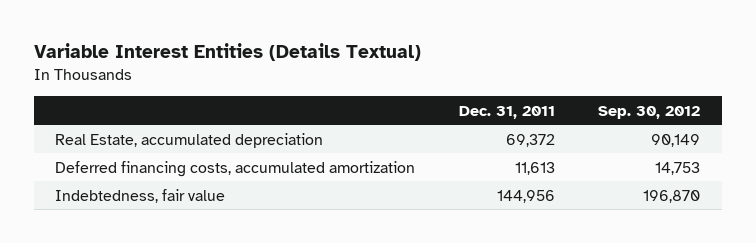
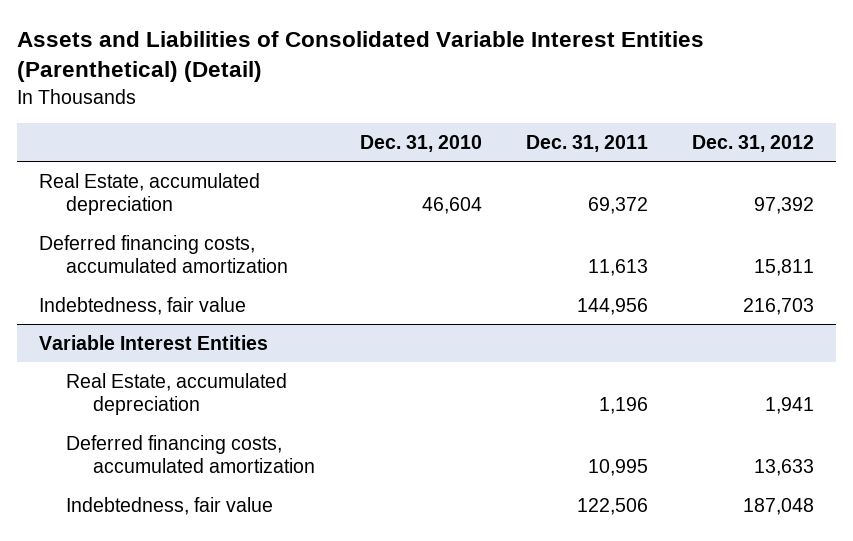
- Variable Interest Entities (Details Textual)
+ Assets and Liabilities of Consolidated Variable Interest Entities (Parenthetical) (Detail)
- | Dec. 31, 2011 | Sep. 30, 2012
+ | Dec. 31, 2010 | Dec. 31, 2011 | Dec. 31, 2012
+ Variable Interest Entities
+ Real Estate, accumulated depreciation | | 1,196 | 1,941
+ Deferred financing costs, accumulated amortization | | 10,995 | 13,633
+ Indebtedness, fair value | | 122,506 | 187,048

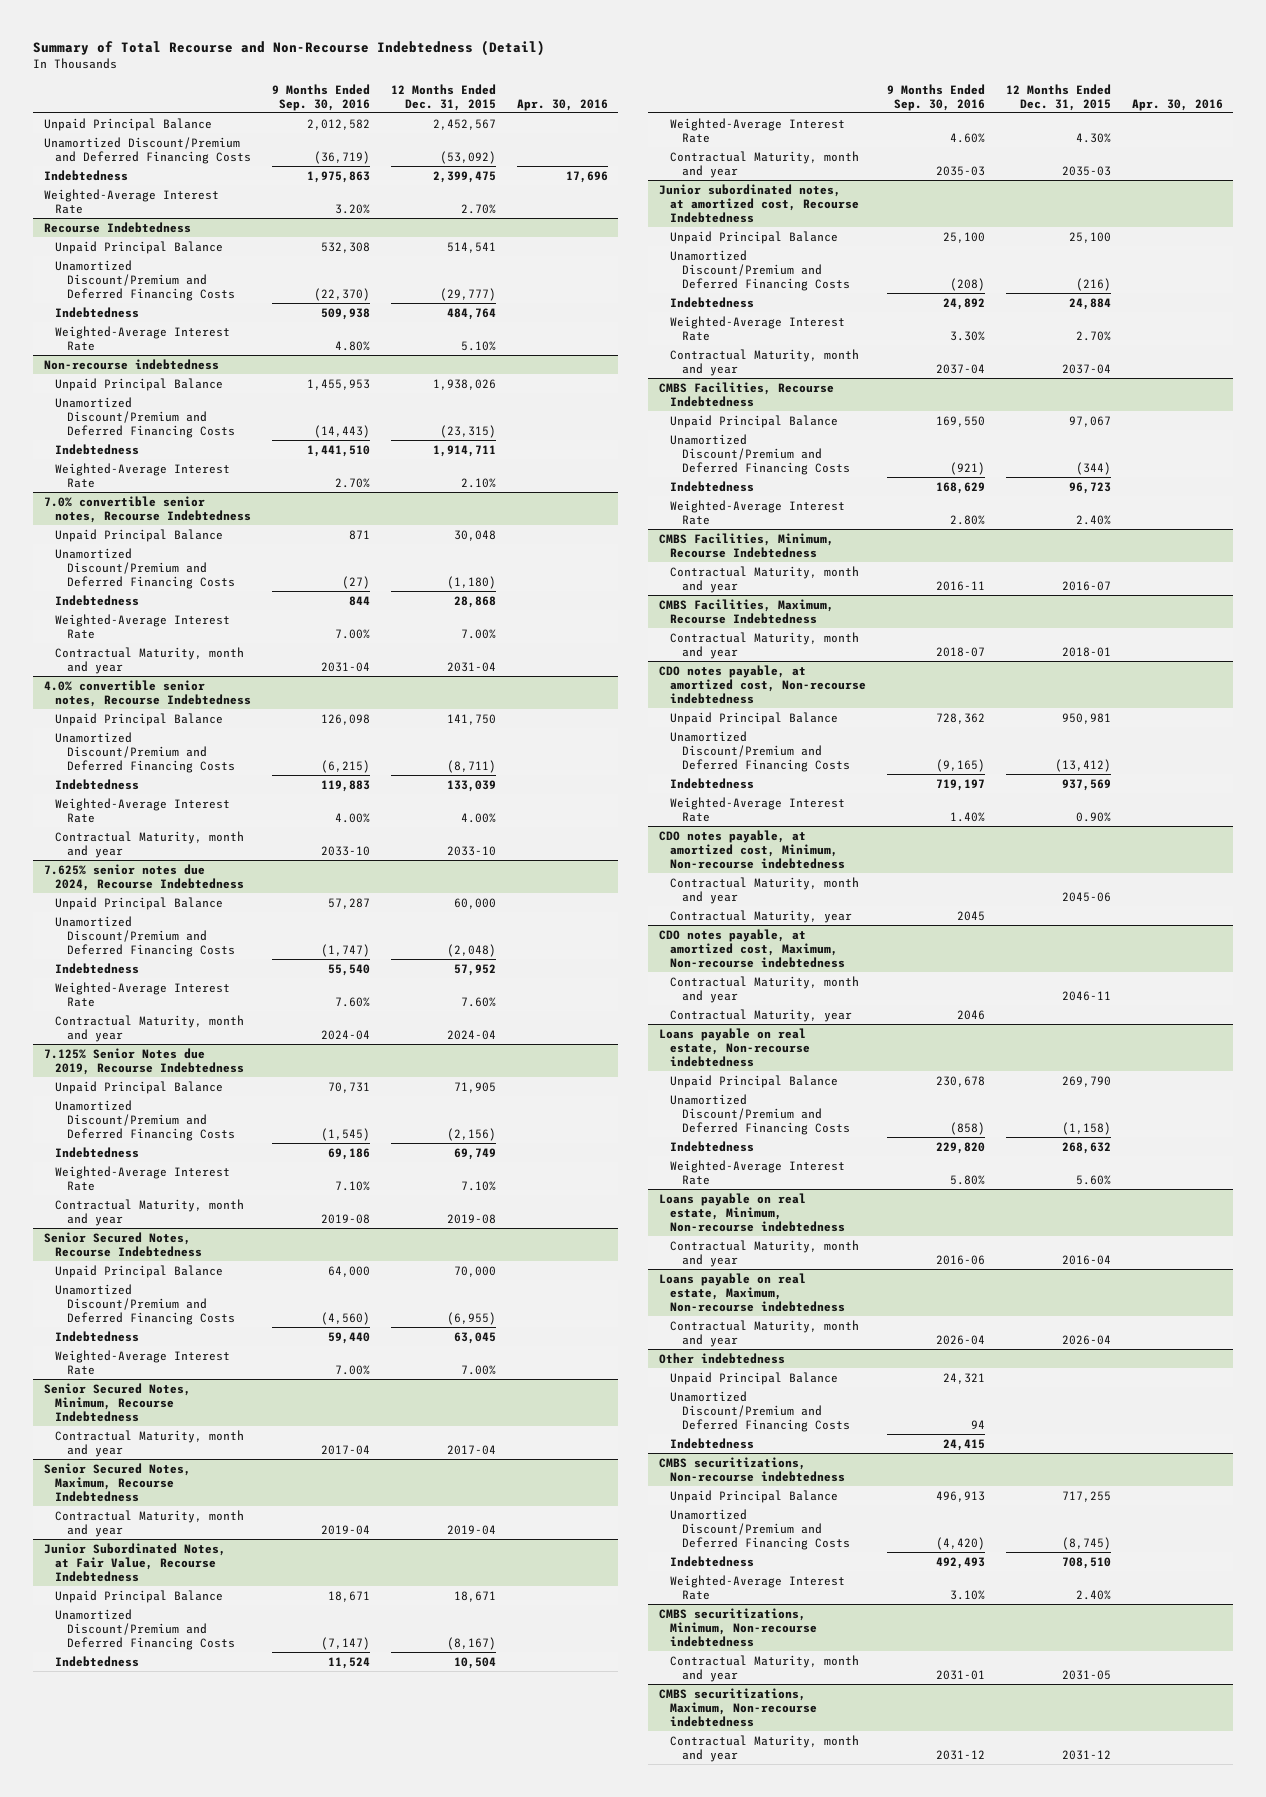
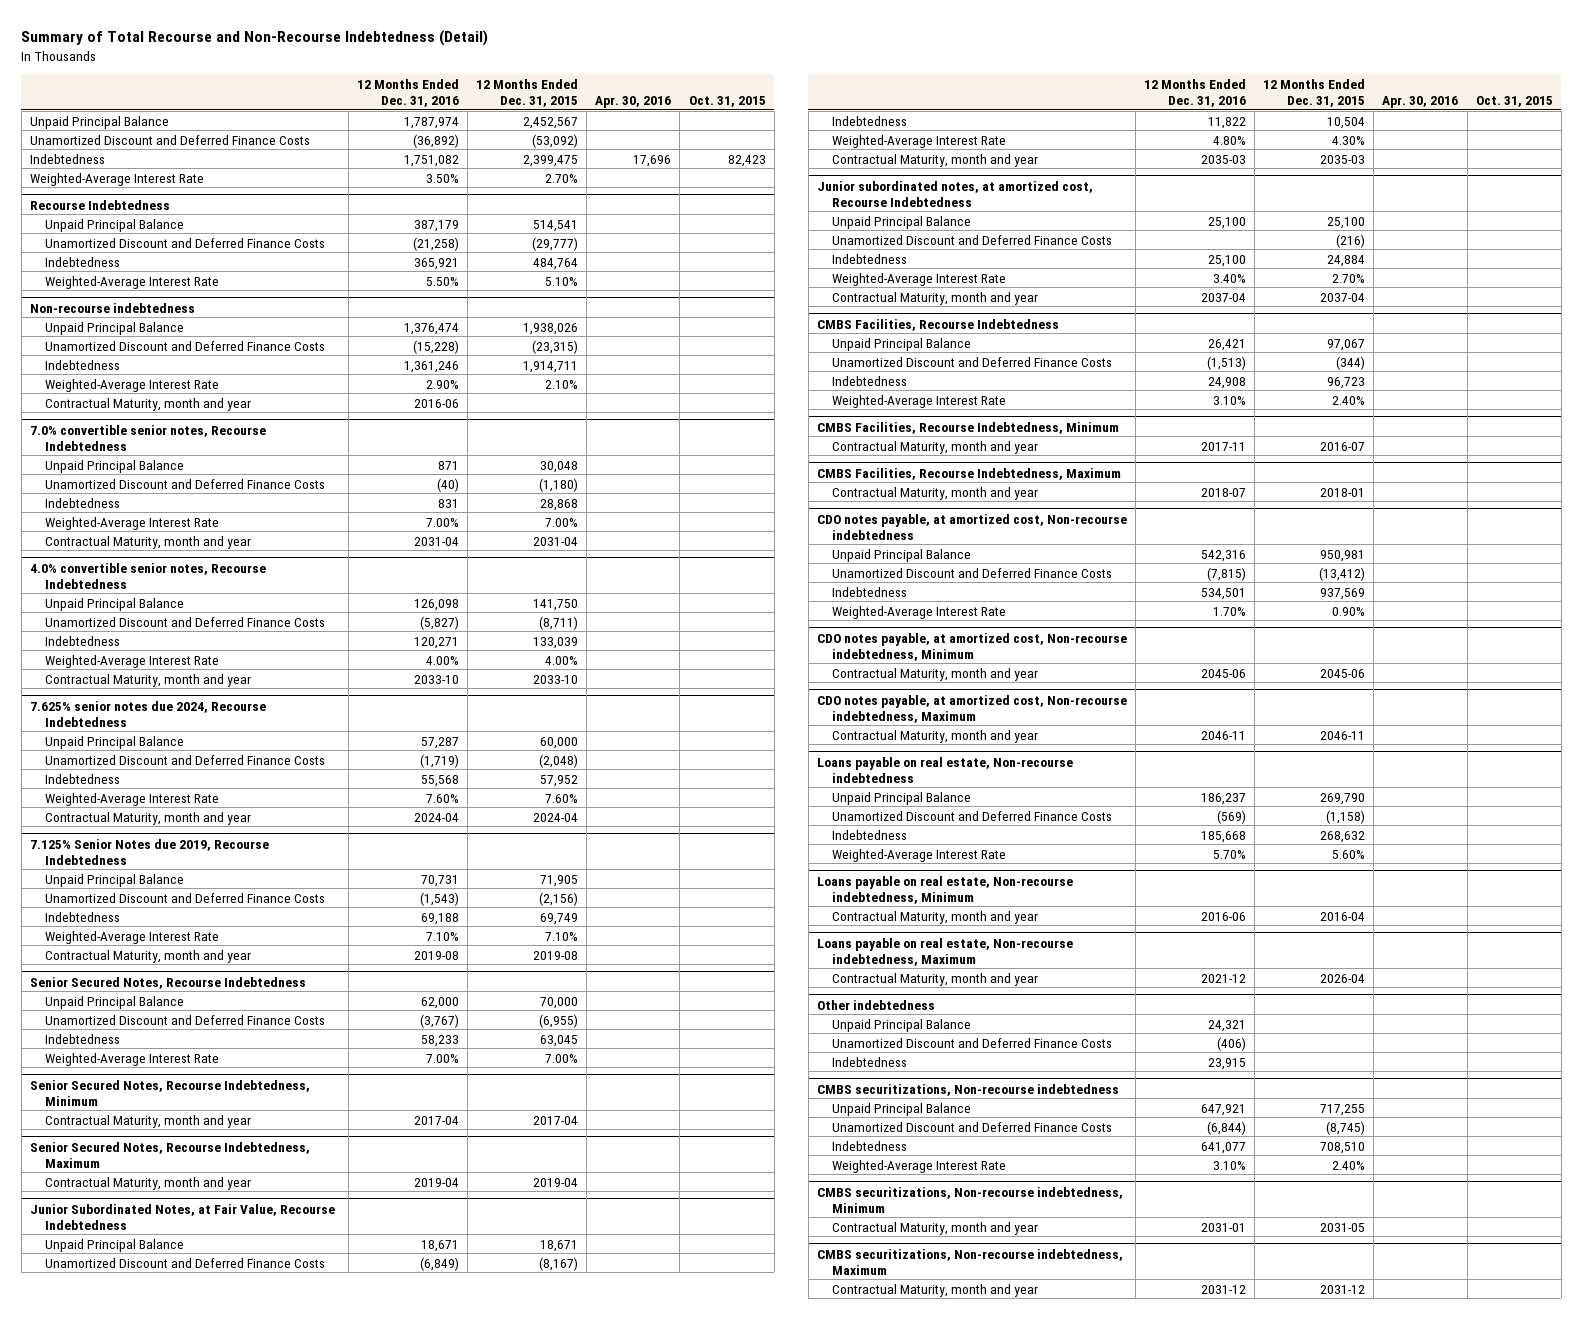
- | 9 Months Ended Sep. 30, 2016 | 12 Months Ended Dec. 31, 2015 | Apr. 30, 2016
+ | 12 Months Ended Dec. 31, 2016 | 12 Months Ended Dec. 31, 2015 | Apr. 30, 2016 | Oct. 31, 2015
- Unamortized Discount/Premium and Deferred Financing Costs | (36,719) | (53,092) |
+ Unamortized Discount and Deferred Finance Costs | (36,892) | (53,092) | |
@ Recourse Indebtedness
- Unamortized Discount/Premium and Deferred Financing Costs | (22,370) | (29,777) |
+ Unamortized Discount and Deferred Finance Costs | (21,258) | (29,777) | |
@ Non-recourse indebtedness
- Unamortized Discount/Premium and Deferred Financing Costs | (14,443) | (23,315) |
+ Unamortized Discount and Deferred Finance Costs | (15,228) | (23,315) | |
+ Contractual Maturity, month and year | 2016-06 | | |
@ 7.0% convertible senior notes, Recourse Indebtedness
- Unamortized Discount/Premium and Deferred Financing Costs | (27) | (1,180) |
+ Unamortized Discount and Deferred Finance Costs | (40) | (1,180) | |
@ 4.0% convertible senior notes, Recourse Indebtedness
- Unamortized Discount/Premium and Deferred Financing Costs | (6,215) | (8,711) |
+ Unamortized Discount and Deferred Finance Costs | (5,827) | (8,711) | |
@ 7.625% senior notes due 2024, Recourse Indebtedness
- Unamortized Discount/Premium and Deferred Financing Costs | (1,747) | (2,048) |
+ Unamortized Discount and Deferred Finance Costs | (1,719) | (2,048) | |
@ 7.125% Senior Notes due 2019, Recourse Indebtedness
- Unamortized Discount/Premium and Deferred Financing Costs | (1,545) | (2,156) |
+ Unamortized Discount and Deferred Finance Costs | (1,543) | (2,156) | |
@ Senior Secured Notes, Recourse Indebtedness
- Unamortized Discount/Premium and Deferred Financing Costs | (4,560) | (6,955) |
+ Unamortized Discount and Deferred Finance Costs | (3,767) | (6,955) | |
- Senior Secured Notes, Minimum, Recourse Indebtedness
+ Senior Secured Notes, Recourse Indebtedness, Minimum
- Senior Secured Notes, Maximum, Recourse Indebtedness
+ Senior Secured Notes, Recourse Indebtedness, Maximum
@ Junior Subordinated Notes, at Fair Value, Recourse Indebtedness
- Unamortized Discount/Premium and Deferred Financing Costs | (7,147) | (8,167) |
+ Unamortized Discount and Deferred Finance Costs | (6,849) | (8,167) | |
@ Junior subordinated notes, at amortized cost, Recourse Indebtedness
- Unamortized Discount/Premium and Deferred Financing Costs | (208) | (216) |
+ Unamortized Discount and Deferred Finance Costs | | (216) | |
@ CMBS Facilities, Recourse Indebtedness
- Unamortized Discount/Premium and Deferred Financing Costs | (921) | (344) |
+ Unamortized Discount and Deferred Finance Costs | (1,513) | (344) | |
- CMBS Facilities, Minimum, Recourse Indebtedness
+ CMBS Facilities, Recourse Indebtedness, Minimum
- CMBS Facilities, Maximum, Recourse Indebtedness
+ CMBS Facilities, Recourse Indebtedness, Maximum
@ CDO notes payable, at amortized cost, Non-recourse indebtedness
- Unamortized Discount/Premium and Deferred Financing Costs | (9,165) | (13,412) |
+ Unamortized Discount and Deferred Finance Costs | (7,815) | (13,412) | |
- CDO notes payable, at amortized cost, Minimum, Non-recourse indebtedness
+ CDO notes payable, at amortized cost, Non-recourse indebtedness, Minimum
- Contractual Maturity, year | 2045 | |
- CDO notes payable, at amortized cost, Maximum, Non-recourse indebtedness
+ CDO notes payable, at amortized cost, Non-recourse indebtedness, Maximum
- Contractual Maturity, year | 2046 | |
@ Loans payable on real estate, Non-recourse indebtedness
- Unamortized Discount/Premium and Deferred Financing Costs | (858) | (1,158) |
+ Unamortized Discount and Deferred Finance Costs | (569) | (1,158) | |
- Loans payable on real estate, Minimum, Non-recourse indebtedness
+ Loans payable on real estate, Non-recourse indebtedness, Minimum
- Loans payable on real estate, Maximum, Non-recourse indebtedness
+ Loans payable on real estate, Non-recourse indebtedness, Maximum
@ Other indebtedness
- Unamortized Discount/Premium and Deferred Financing Costs | 94 | |
+ Unamortized Discount and Deferred Finance Costs | (406) | | |
@ CMBS securitizations, Non-recourse indebtedness
- Unamortized Discount/Premium and Deferred Financing Costs | (4,420) | (8,745) |
+ Unamortized Discount and Deferred Finance Costs | (6,844) | (8,745) | |
- CMBS securitizations, Minimum, Non-recourse indebtedness
+ CMBS securitizations, Non-recourse indebtedness, Minimum
- CMBS securitizations, Maximum, Non-recourse indebtedness
+ CMBS securitizations, Non-recourse indebtedness, Maximum

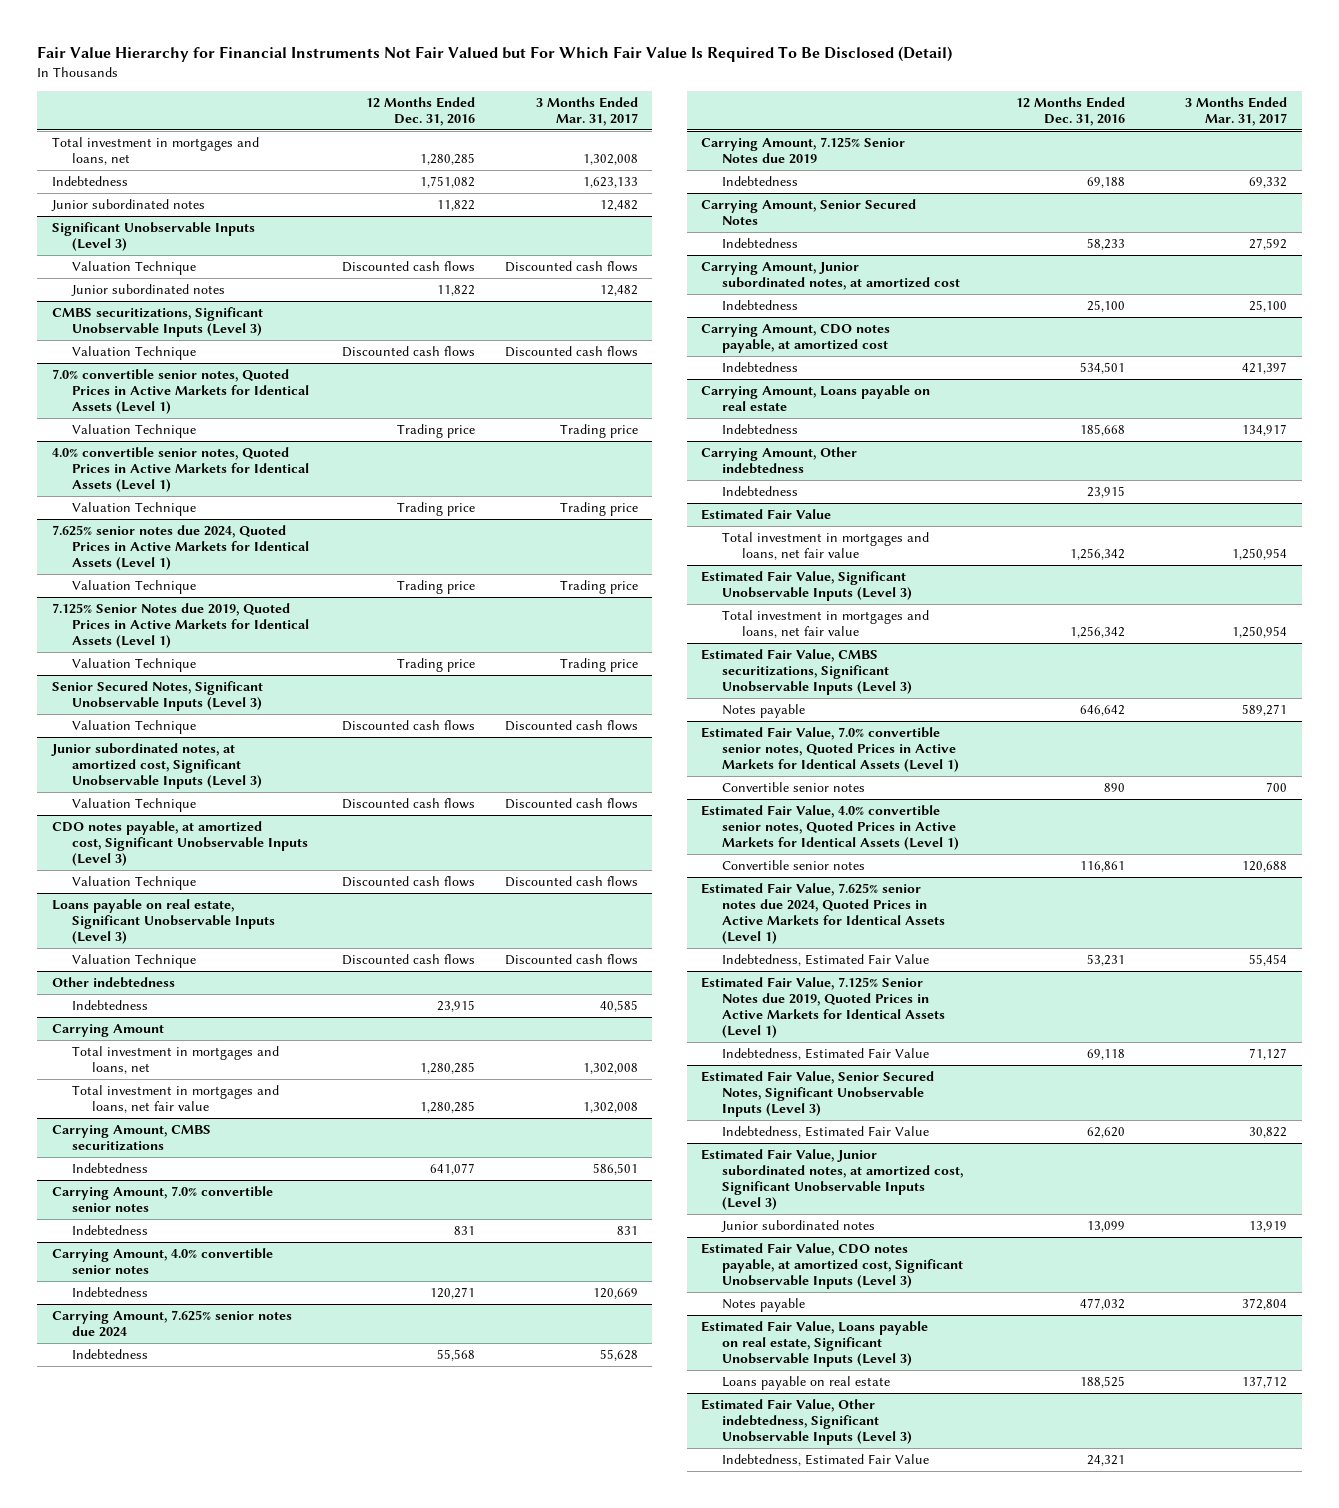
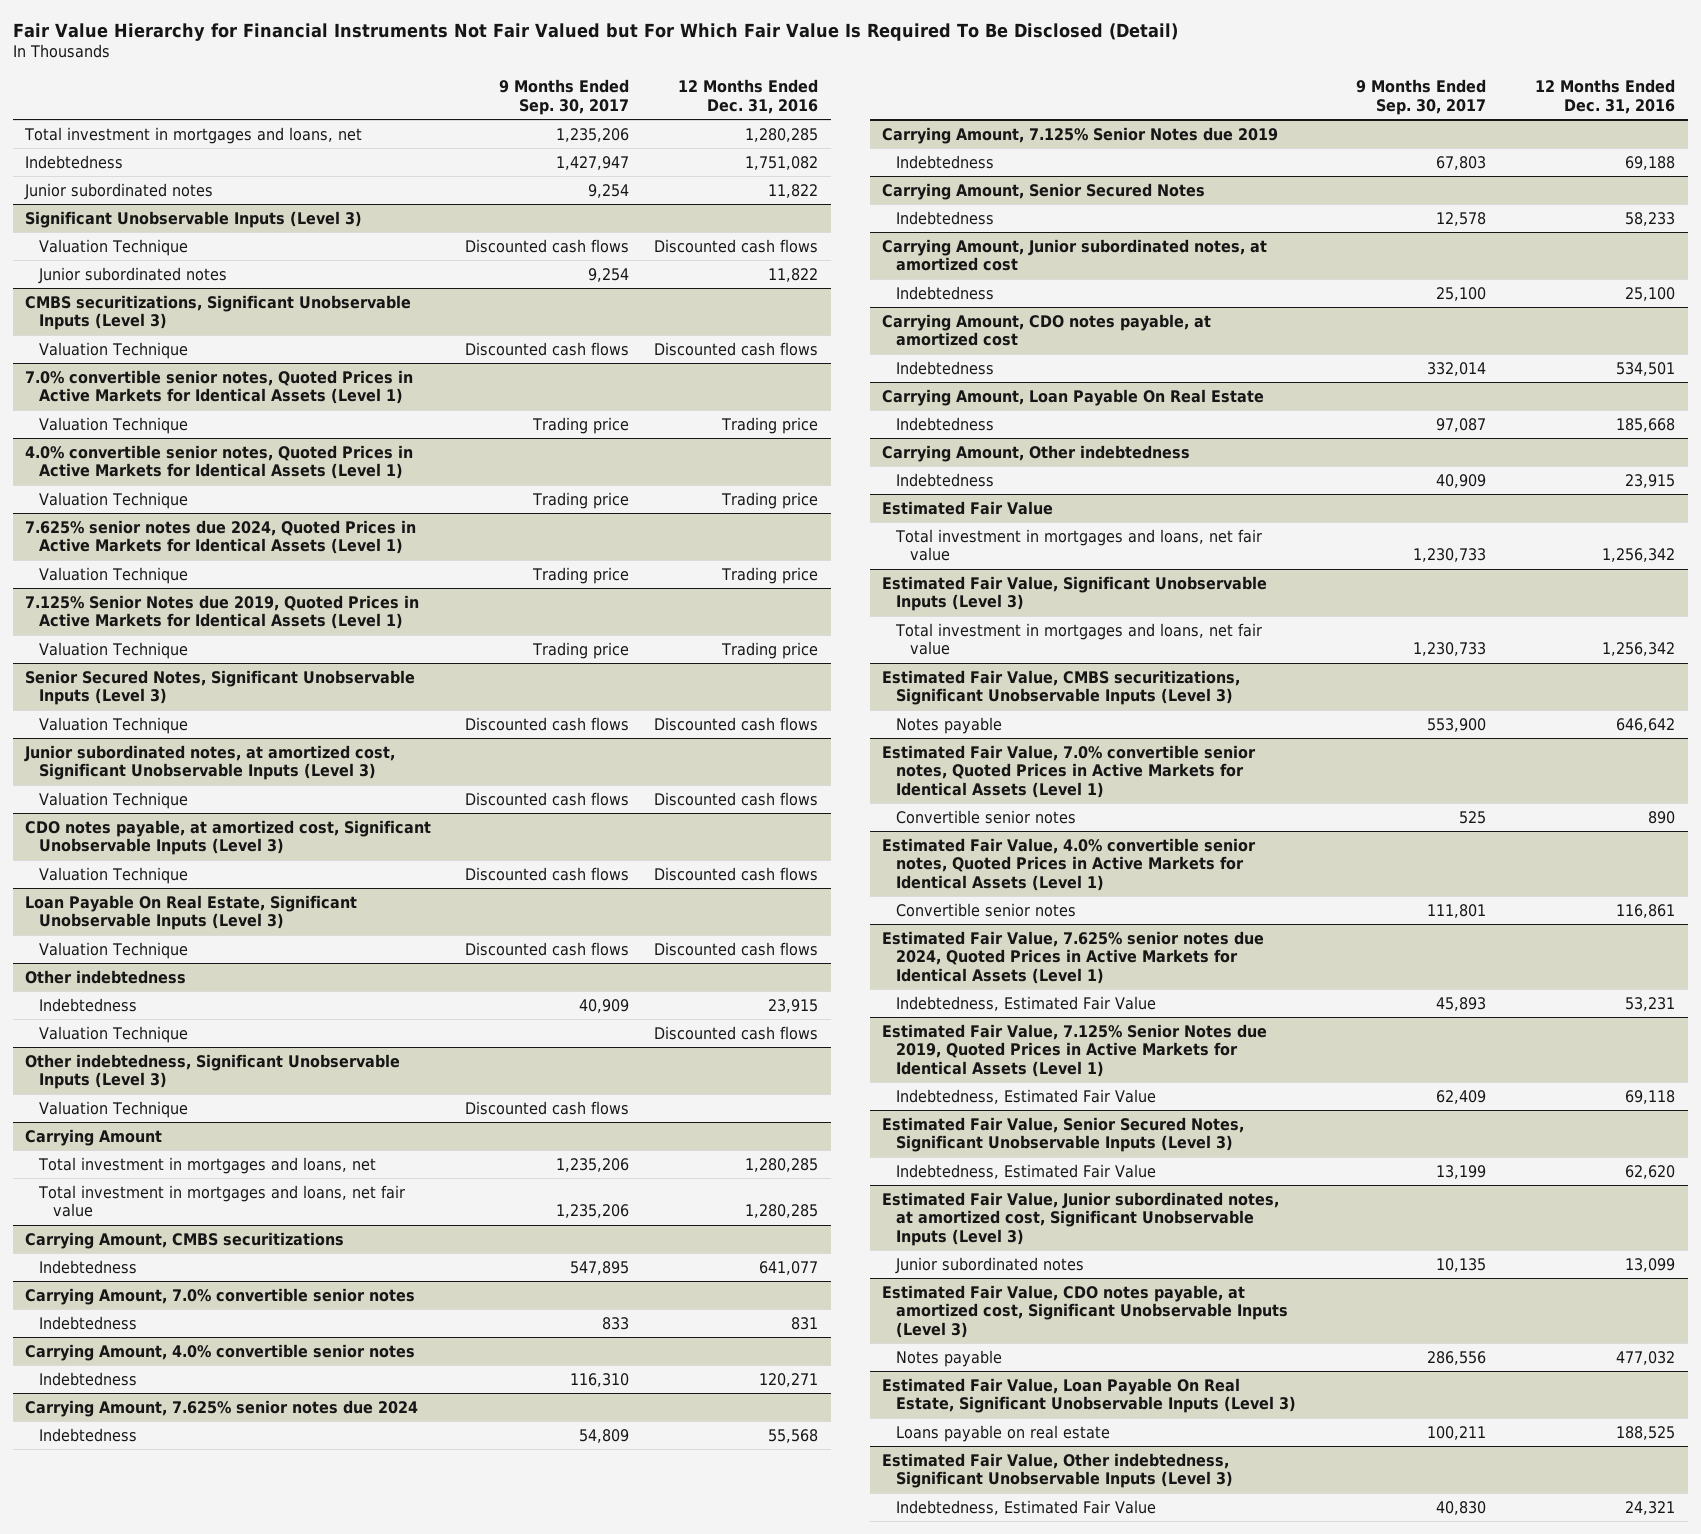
- | 12 Months Ended Dec. 31, 2016 | 3 Months Ended Mar. 31, 2017
+ | 9 Months Ended Sep. 30, 2017 | 12 Months Ended Dec. 31, 2016
- Loans payable on real estate, Significant Unobservable Inputs (Level 3)
+ Loan Payable On Real Estate, Significant Unobservable Inputs (Level 3)
@ Other indebtedness
+ Valuation Technique | | Discounted cash flows
+ Other indebtedness, Significant Unobservable Inputs (Level 3)
+ Valuation Technique | Discounted cash flows |
- Carrying Amount, Loans payable on real estate
+ Carrying Amount, Loan Payable On Real Estate
- Estimated Fair Value, Loans payable on real estate, Significant Unobservable Inputs (Level 3)
+ Estimated Fair Value, Loan Payable On Real Estate, Significant Unobservable Inputs (Level 3)

